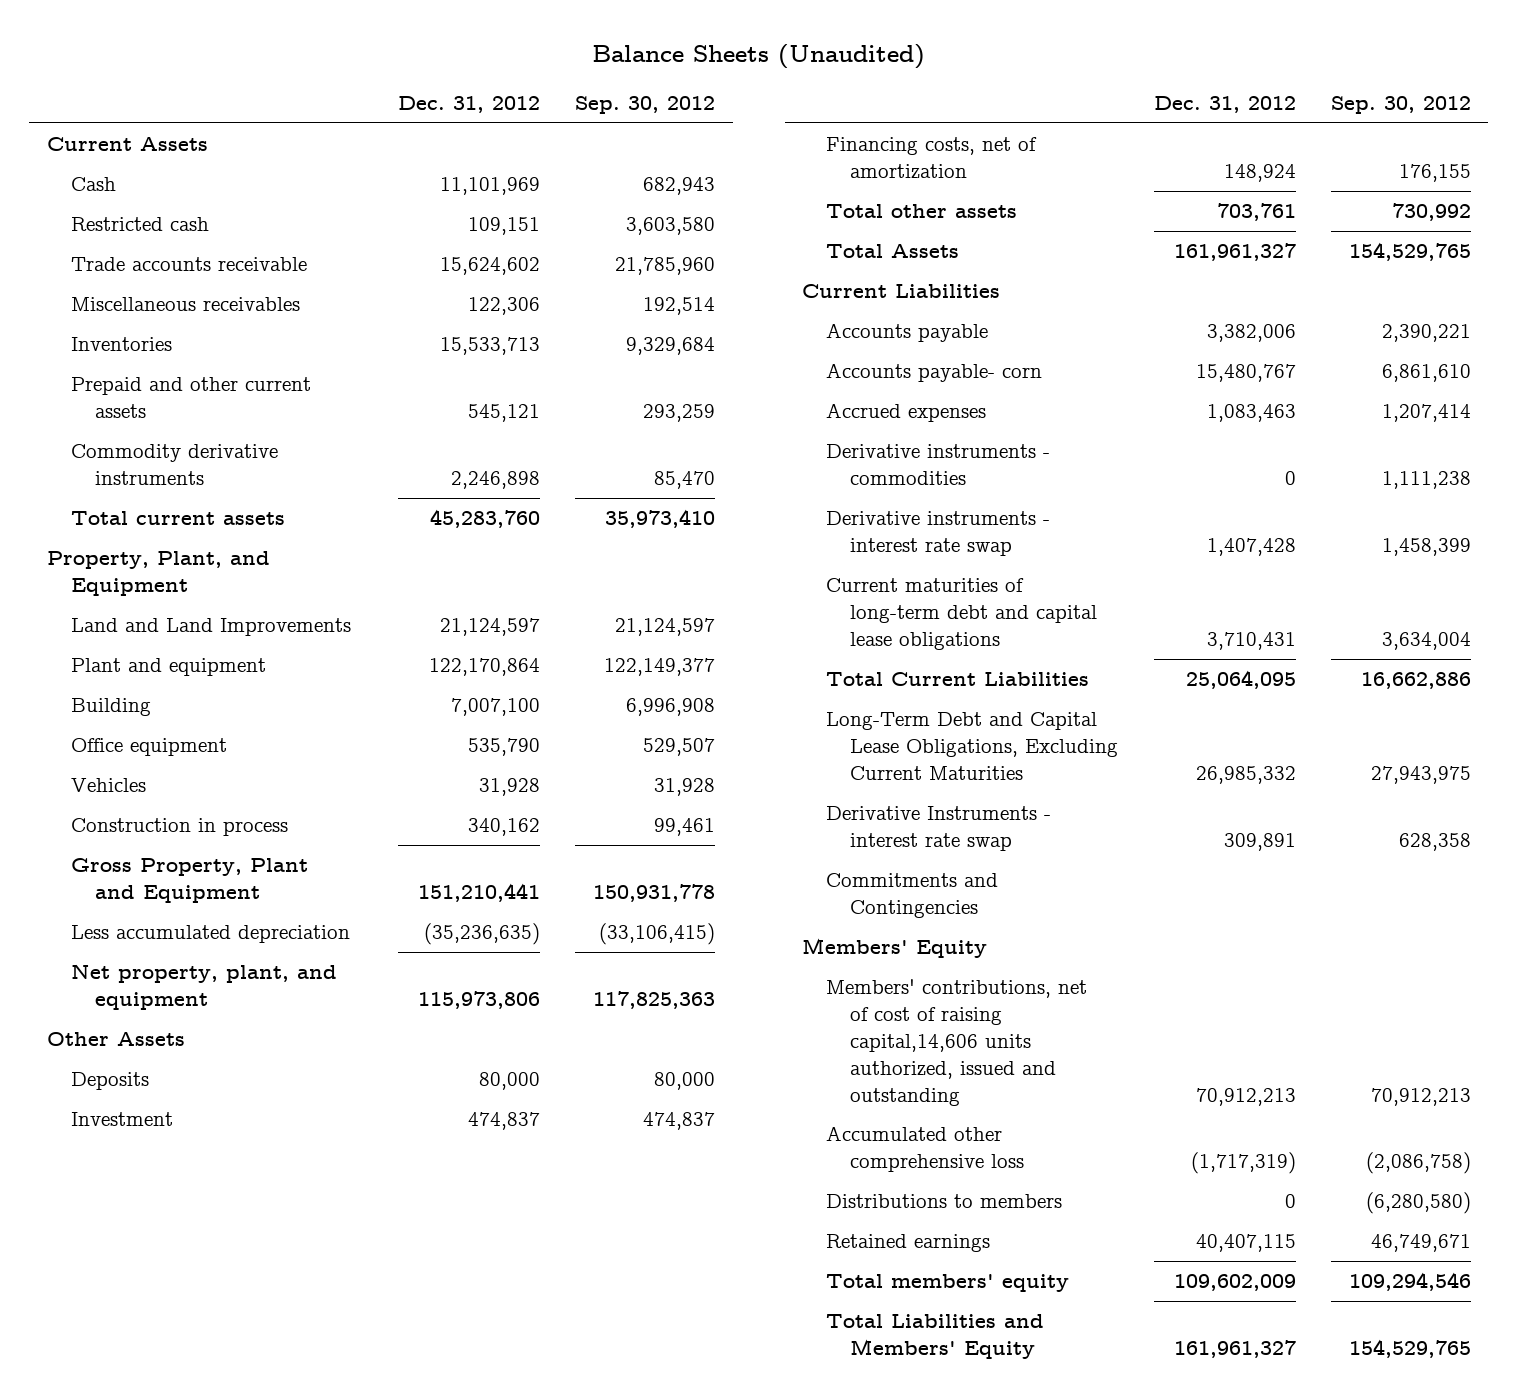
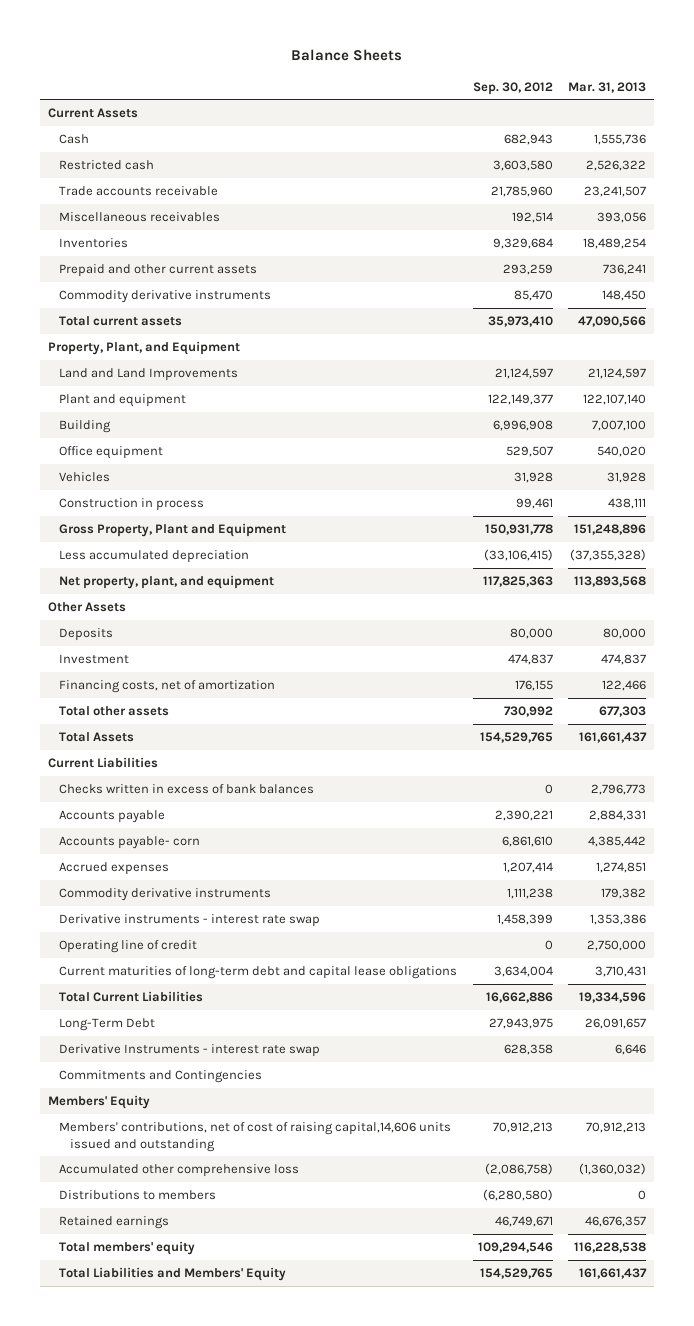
- Balance Sheets (Unaudited)
+ Balance Sheets
- | Dec. 31, 2012 | Sep. 30, 2012
+ | Sep. 30, 2012 | Mar. 31, 2013
+ Checks written in excess of bank balances | 0 | 2,796,773
- Derivative instruments - commodities | 0 | 1,111,238
+ Commodity derivative instruments | 1,111,238 | 179,382
+ Operating line of credit | 0 | 2,750,000
- Long-Term Debt and Capital Lease Obligations, Excluding Current Maturities | 26,985,332 | 27,943,975
+ Long-Term Debt | 27,943,975 | 26,091,657
- Members' contributions, net of cost of raising capital,14,606 units authorized, issued and outstanding | 70,912,213 | 70,912,213
+ Members' contributions, net of cost of raising capital,14,606 units issued and outstanding | 70,912,213 | 70,912,213

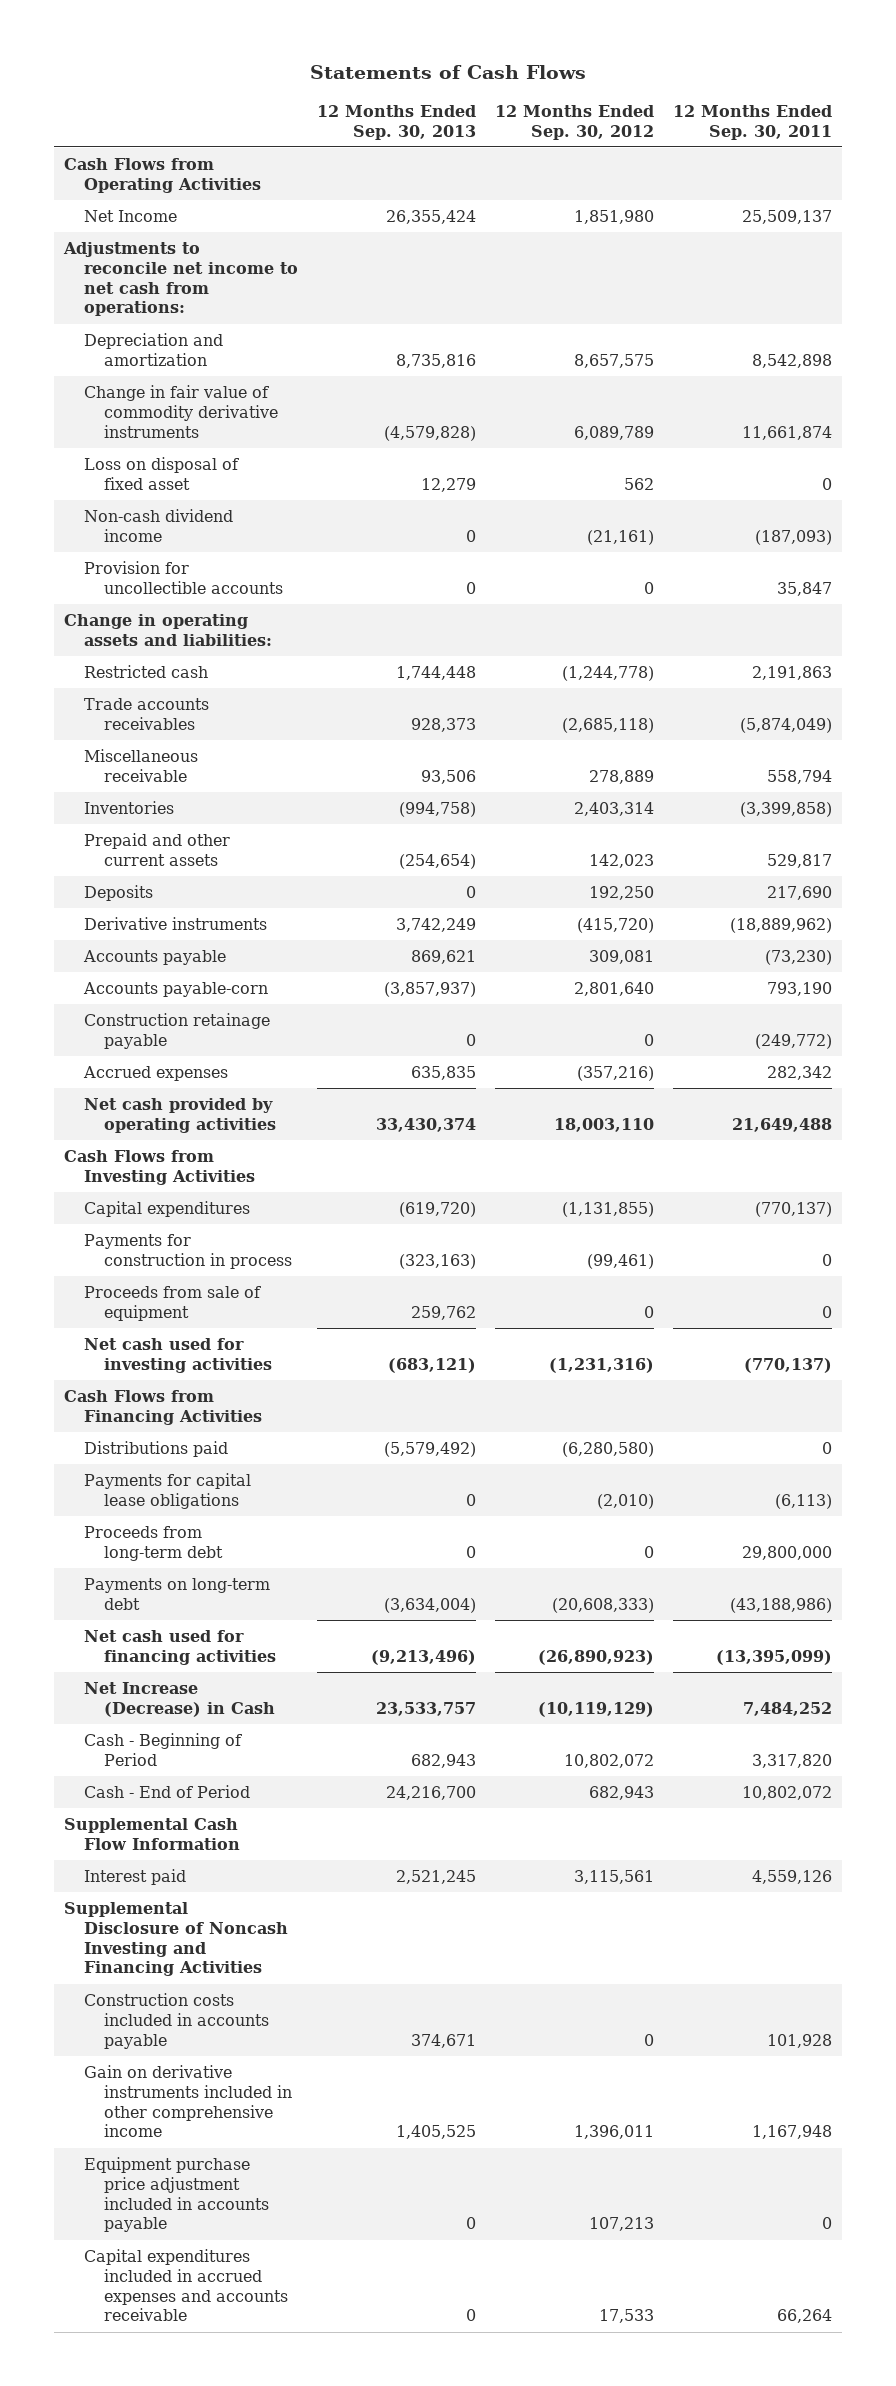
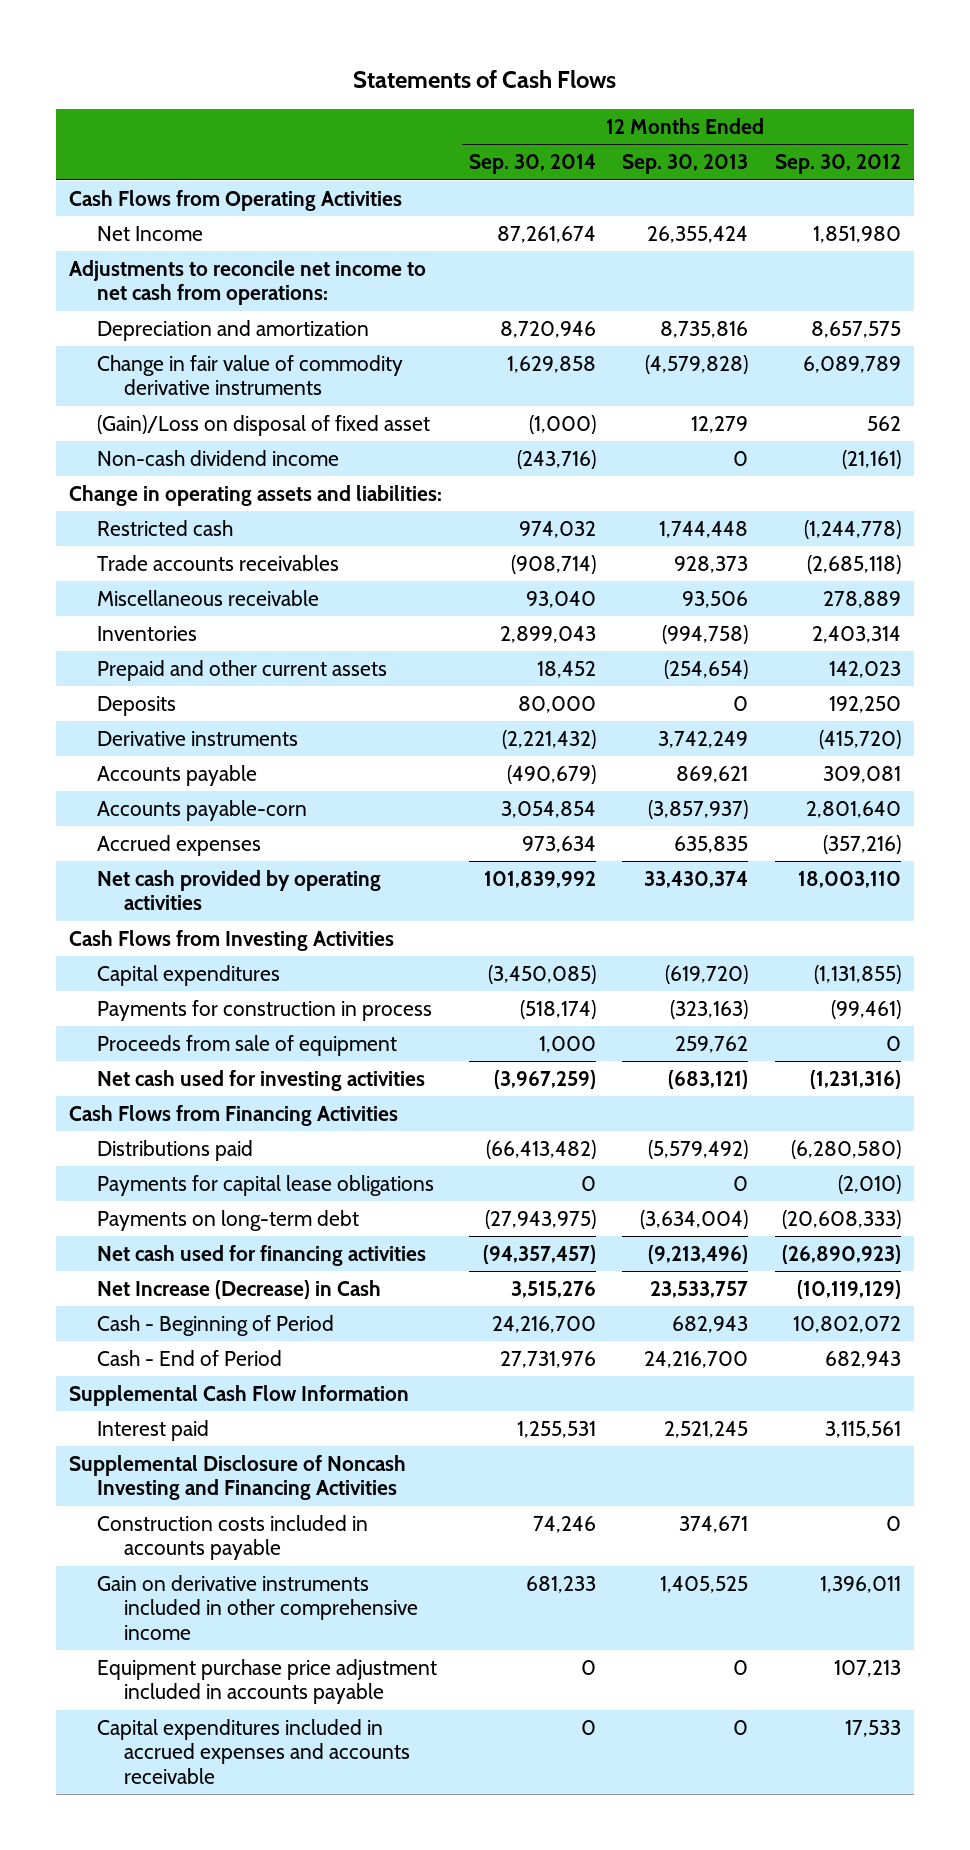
- | 12 Months Ended Sep. 30, 2013 | 12 Months Ended Sep. 30, 2012 | 12 Months Ended Sep. 30, 2011
+ | 12 Months Ended Sep. 30, 2014 | 12 Months Ended Sep. 30, 2013 | 12 Months Ended Sep. 30, 2012
- Loss on disposal of fixed asset | 12,279 | 562 | 0
+ (Gain)/Loss on disposal of fixed asset | (1,000) | 12,279 | 562
- Provision for uncollectible accounts | 0 | 0 | 35,847
- Construction retainage payable | 0 | 0 | (249,772)
- Proceeds from long-term debt | 0 | 0 | 29,800,000

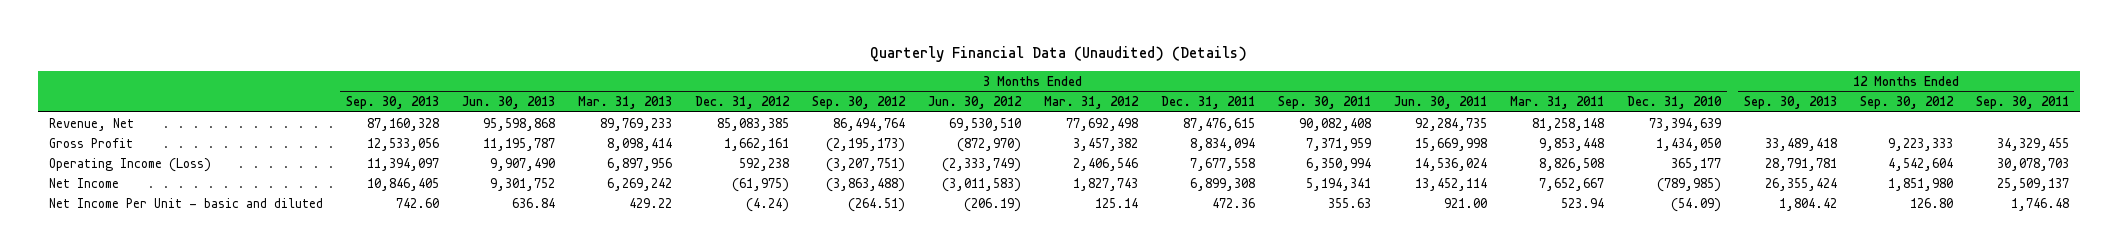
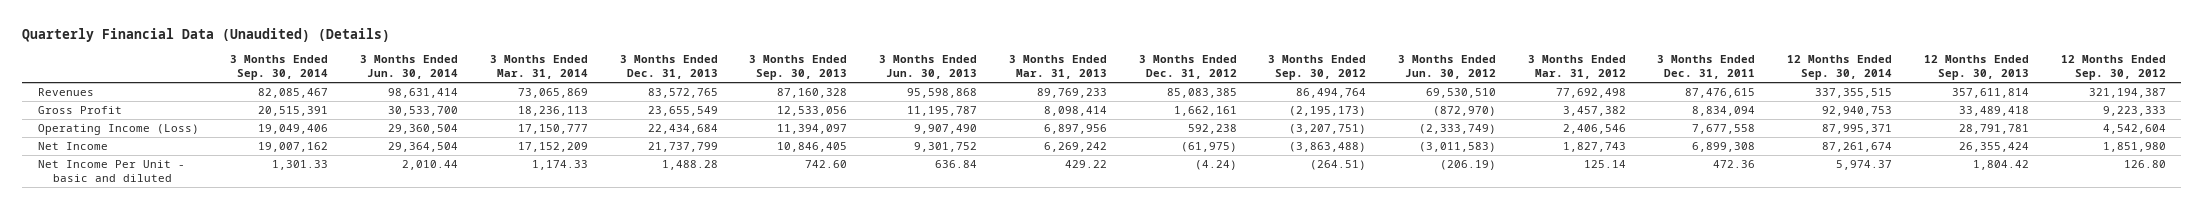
- | 3 Months Ended Sep. 30, 2013 | 3 Months Ended Jun. 30, 2013 | 3 Months Ended Mar. 31, 2013 | 3 Months Ended Dec. 31, 2012 | 3 Months Ended Sep. 30, 2012 | 3 Months Ended Jun. 30, 2012 | 3 Months Ended Mar. 31, 2012 | 3 Months Ended Dec. 31, 2011 | 3 Months Ended Sep. 30, 2011 | 3 Months Ended Jun. 30, 2011 | 3 Months Ended Mar. 31, 2011 | 3 Months Ended Dec. 31, 2010 | 12 Months Ended Sep. 30, 2013 | 12 Months Ended Sep. 30, 2012 | 12 Months Ended Sep. 30, 2011
+ | 3 Months Ended Sep. 30, 2014 | 3 Months Ended Jun. 30, 2014 | 3 Months Ended Mar. 31, 2014 | 3 Months Ended Dec. 31, 2013 | 3 Months Ended Sep. 30, 2013 | 3 Months Ended Jun. 30, 2013 | 3 Months Ended Mar. 31, 2013 | 3 Months Ended Dec. 31, 2012 | 3 Months Ended Sep. 30, 2012 | 3 Months Ended Jun. 30, 2012 | 3 Months Ended Mar. 31, 2012 | 3 Months Ended Dec. 31, 2011 | 12 Months Ended Sep. 30, 2014 | 12 Months Ended Sep. 30, 2013 | 12 Months Ended Sep. 30, 2012
- Revenue, Net | 87,160,328 | 95,598,868 | 89,769,233 | 85,083,385 | 86,494,764 | 69,530,510 | 77,692,498 | 87,476,615 | 90,082,408 | 92,284,735 | 81,258,148 | 73,394,639 | | |
+ Revenues | 82,085,467 | 98,631,414 | 73,065,869 | 83,572,765 | 87,160,328 | 95,598,868 | 89,769,233 | 85,083,385 | 86,494,764 | 69,530,510 | 77,692,498 | 87,476,615 | 337,355,515 | 357,611,814 | 321,194,387

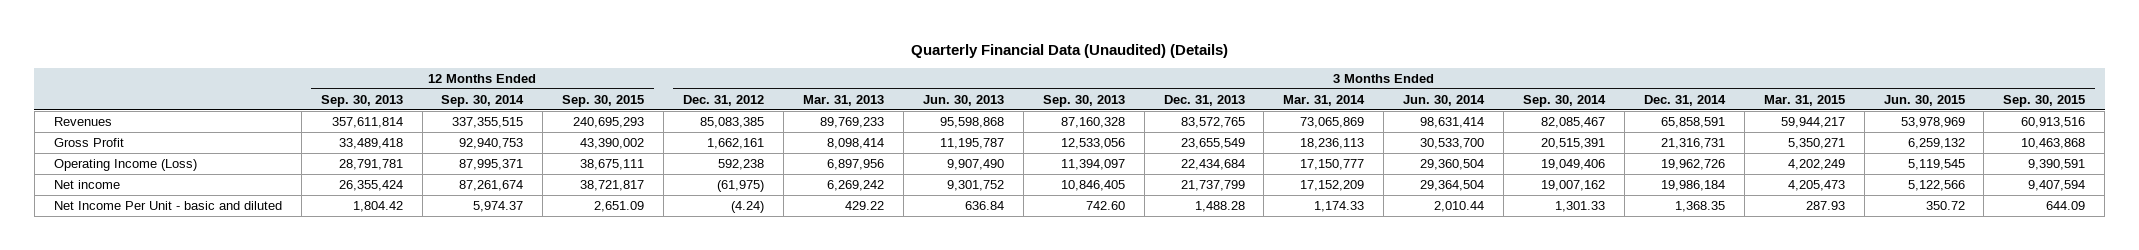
- | 3 Months Ended Sep. 30, 2014 | 3 Months Ended Jun. 30, 2014 | 3 Months Ended Mar. 31, 2014 | 3 Months Ended Dec. 31, 2013 | 3 Months Ended Sep. 30, 2013 | 3 Months Ended Jun. 30, 2013 | 3 Months Ended Mar. 31, 2013 | 3 Months Ended Dec. 31, 2012 | 3 Months Ended Sep. 30, 2012 | 3 Months Ended Jun. 30, 2012 | 3 Months Ended Mar. 31, 2012 | 3 Months Ended Dec. 31, 2011 | 12 Months Ended Sep. 30, 2014 | 12 Months Ended Sep. 30, 2013 | 12 Months Ended Sep. 30, 2012
+ | 12 Months Ended Sep. 30, 2013 | 12 Months Ended Sep. 30, 2014 | 12 Months Ended Sep. 30, 2015 | 3 Months Ended Dec. 31, 2012 | 3 Months Ended Mar. 31, 2013 | 3 Months Ended Jun. 30, 2013 | 3 Months Ended Sep. 30, 2013 | 3 Months Ended Dec. 31, 2013 | 3 Months Ended Mar. 31, 2014 | 3 Months Ended Jun. 30, 2014 | 3 Months Ended Sep. 30, 2014 | 3 Months Ended Dec. 31, 2014 | 3 Months Ended Mar. 31, 2015 | 3 Months Ended Jun. 30, 2015 | 3 Months Ended Sep. 30, 2015
- Net Income | 19,007,162 | 29,364,504 | 17,152,209 | 21,737,799 | 10,846,405 | 9,301,752 | 6,269,242 | (61,975) | (3,863,488) | (3,011,583) | 1,827,743 | 6,899,308 | 87,261,674 | 26,355,424 | 1,851,980
+ Net income | 26,355,424 | 87,261,674 | 38,721,817 | (61,975) | 6,269,242 | 9,301,752 | 10,846,405 | 21,737,799 | 17,152,209 | 29,364,504 | 19,007,162 | 19,986,184 | 4,205,473 | 5,122,566 | 9,407,594

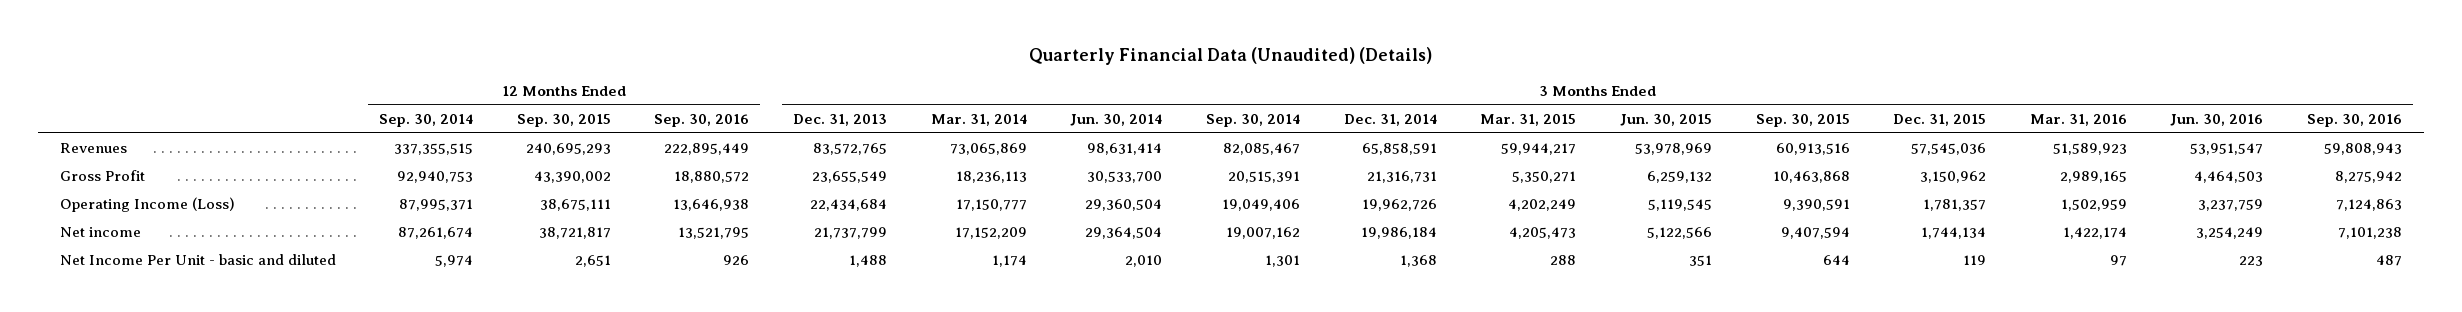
- | 12 Months Ended Sep. 30, 2013 | 12 Months Ended Sep. 30, 2014 | 12 Months Ended Sep. 30, 2015 | 3 Months Ended Dec. 31, 2012 | 3 Months Ended Mar. 31, 2013 | 3 Months Ended Jun. 30, 2013 | 3 Months Ended Sep. 30, 2013 | 3 Months Ended Dec. 31, 2013 | 3 Months Ended Mar. 31, 2014 | 3 Months Ended Jun. 30, 2014 | 3 Months Ended Sep. 30, 2014 | 3 Months Ended Dec. 31, 2014 | 3 Months Ended Mar. 31, 2015 | 3 Months Ended Jun. 30, 2015 | 3 Months Ended Sep. 30, 2015
+ | 12 Months Ended Sep. 30, 2014 | 12 Months Ended Sep. 30, 2015 | 12 Months Ended Sep. 30, 2016 | 3 Months Ended Dec. 31, 2013 | 3 Months Ended Mar. 31, 2014 | 3 Months Ended Jun. 30, 2014 | 3 Months Ended Sep. 30, 2014 | 3 Months Ended Dec. 31, 2014 | 3 Months Ended Mar. 31, 2015 | 3 Months Ended Jun. 30, 2015 | 3 Months Ended Sep. 30, 2015 | 3 Months Ended Dec. 31, 2015 | 3 Months Ended Mar. 31, 2016 | 3 Months Ended Jun. 30, 2016 | 3 Months Ended Sep. 30, 2016
- Net Income Per Unit - basic and diluted | 1,804.42 | 5,974.37 | 2,651.09 | (4.24) | 429.22 | 636.84 | 742.60 | 1,488.28 | 1,174.33 | 2,010.44 | 1,301.33 | 1,368.35 | 287.93 | 350.72 | 644.09
+ Net Income Per Unit - basic and diluted | 5,974 | 2,651 | 926 | 1,488 | 1,174 | 2,010 | 1,301 | 1,368 | 288 | 351 | 644 | 119 | 97 | 223 | 487

